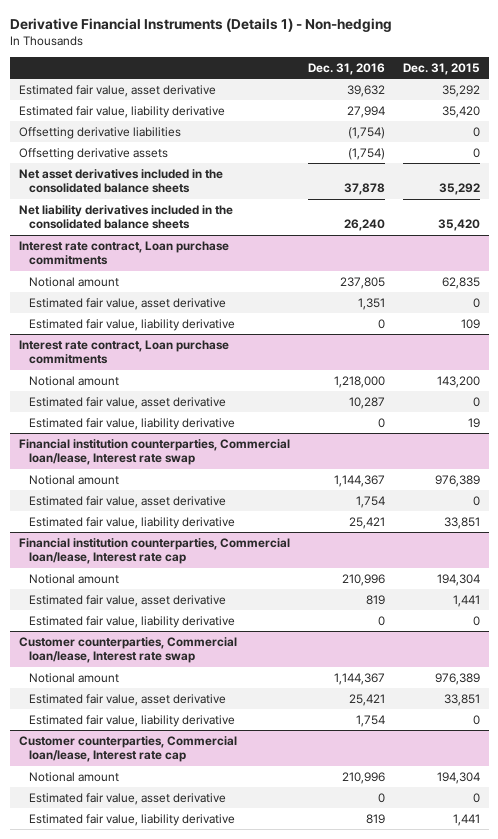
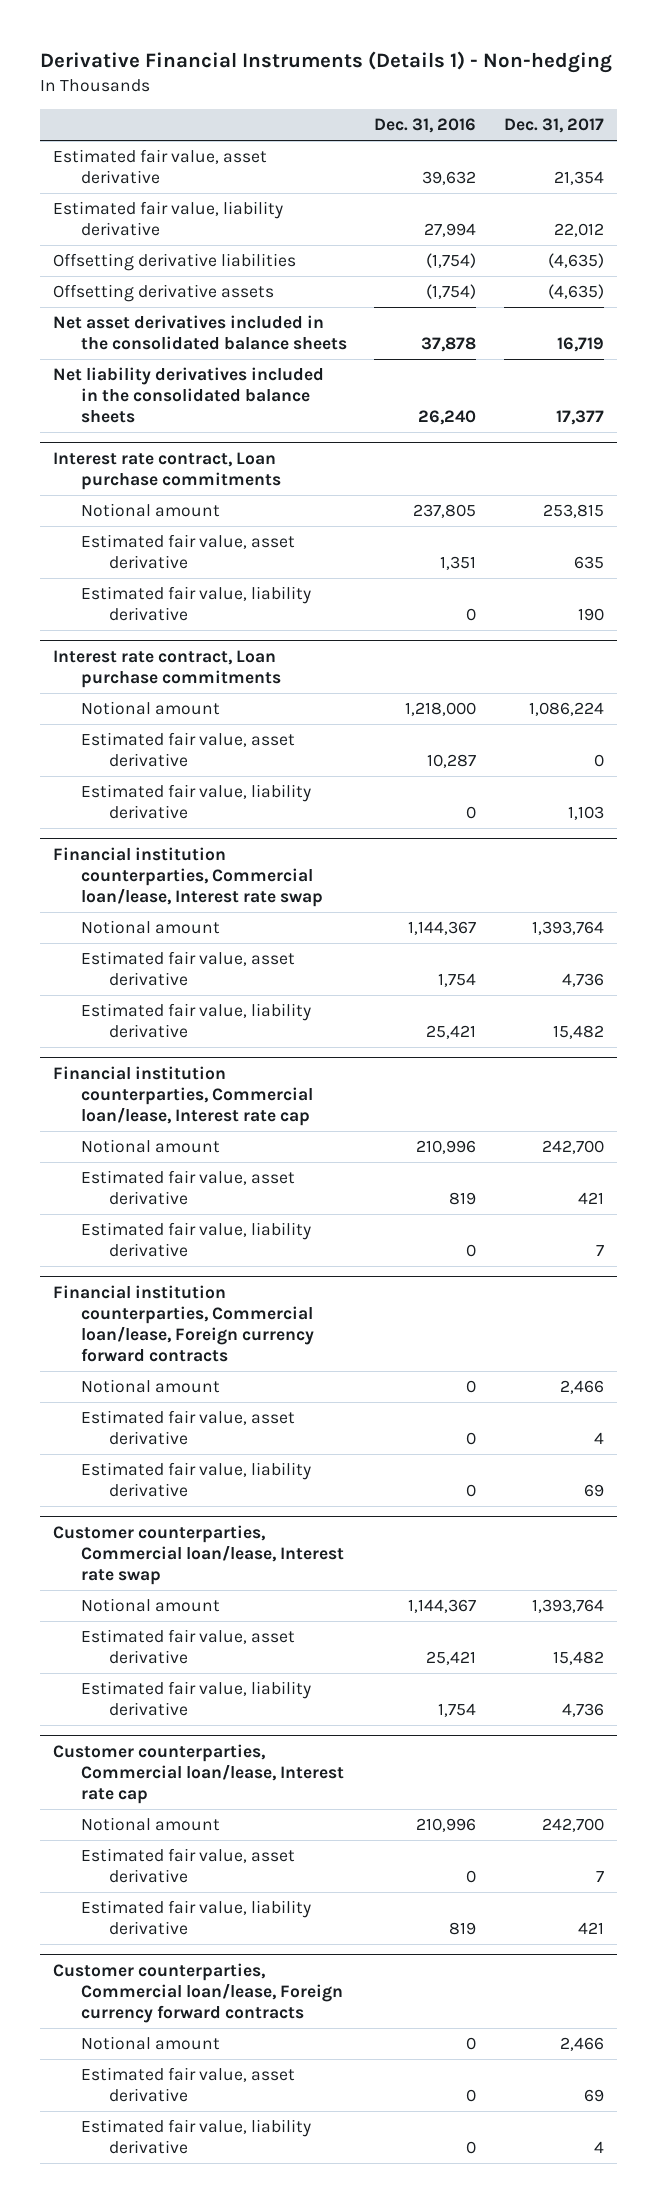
- | Dec. 31, 2016 | Dec. 31, 2015
+ | Dec. 31, 2016 | Dec. 31, 2017
+ Financial institution counterparties, Commercial loan/lease, Foreign currency forward contracts
+ Notional amount | 0 | 2,466
+ Estimated fair value, asset derivative | 0 | 4
+ Estimated fair value, liability derivative | 0 | 69
+ Customer counterparties, Commercial loan/lease, Foreign currency forward contracts
+ Notional amount | 0 | 2,466
+ Estimated fair value, asset derivative | 0 | 69
+ Estimated fair value, liability derivative | 0 | 4

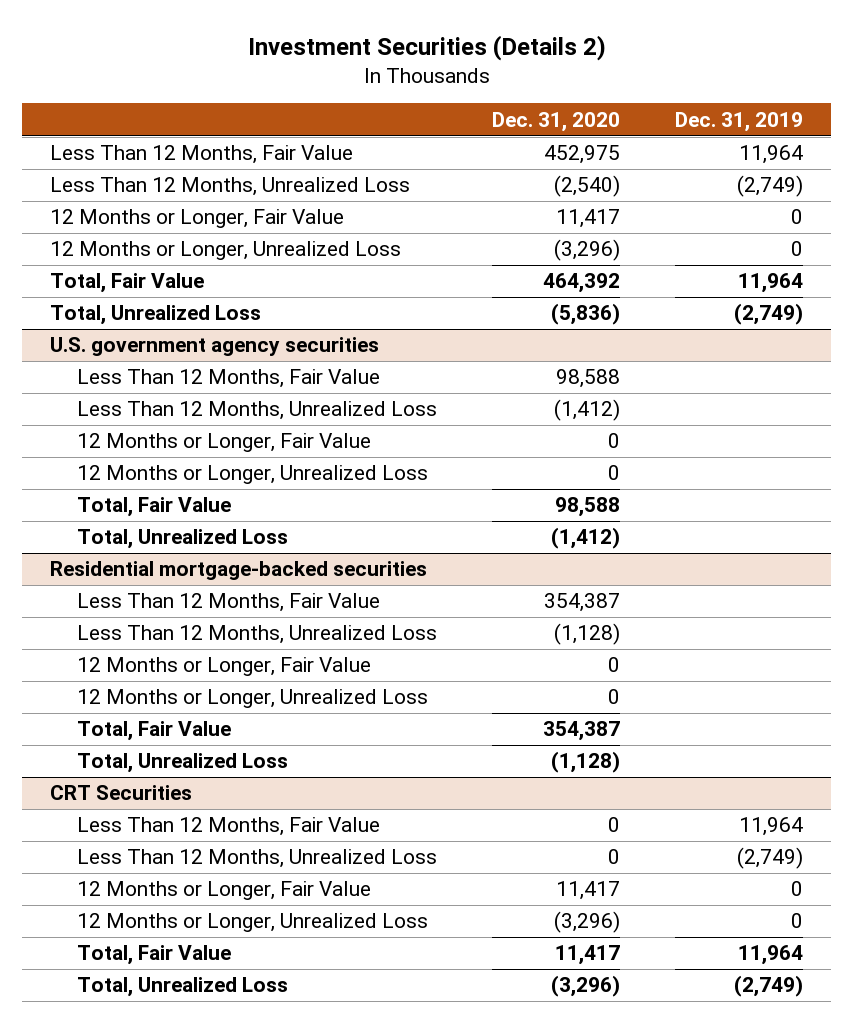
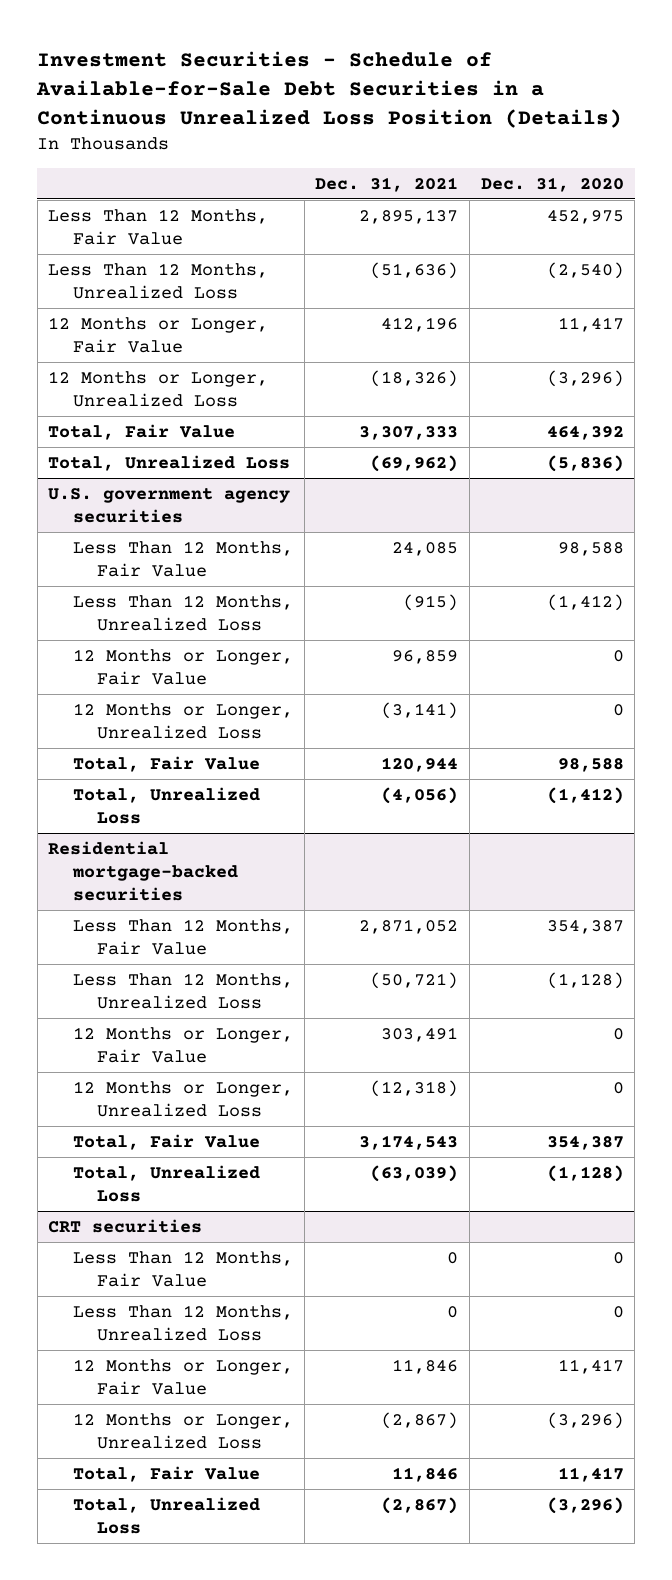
- Investment Securities (Details 2)
+ Investment Securities - Schedule of Available-for-Sale Debt Securities in a Continuous Unrealized Loss Position (Details)
- | Dec. 31, 2020 | Dec. 31, 2019
+ | Dec. 31, 2021 | Dec. 31, 2020
- CRT Securities
+ CRT securities

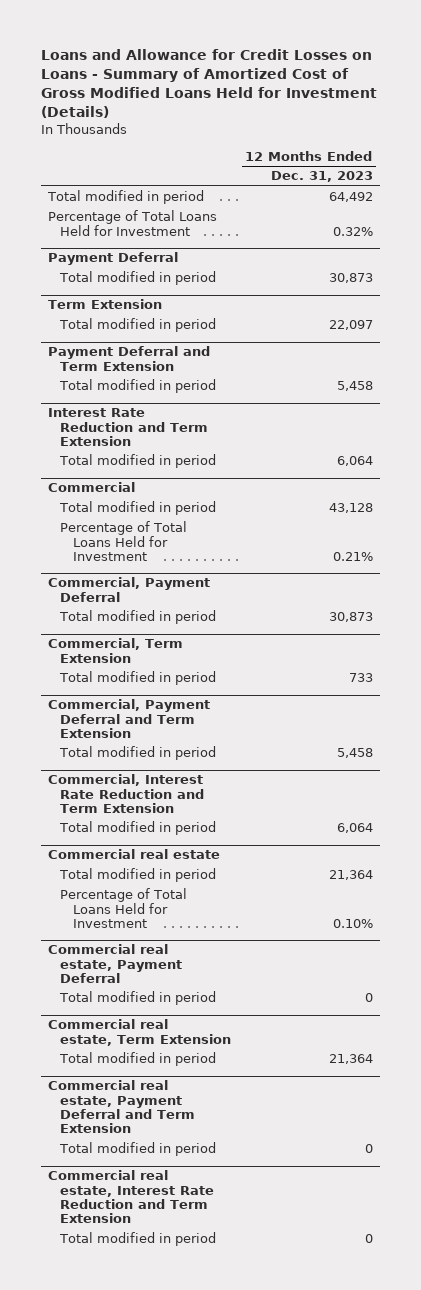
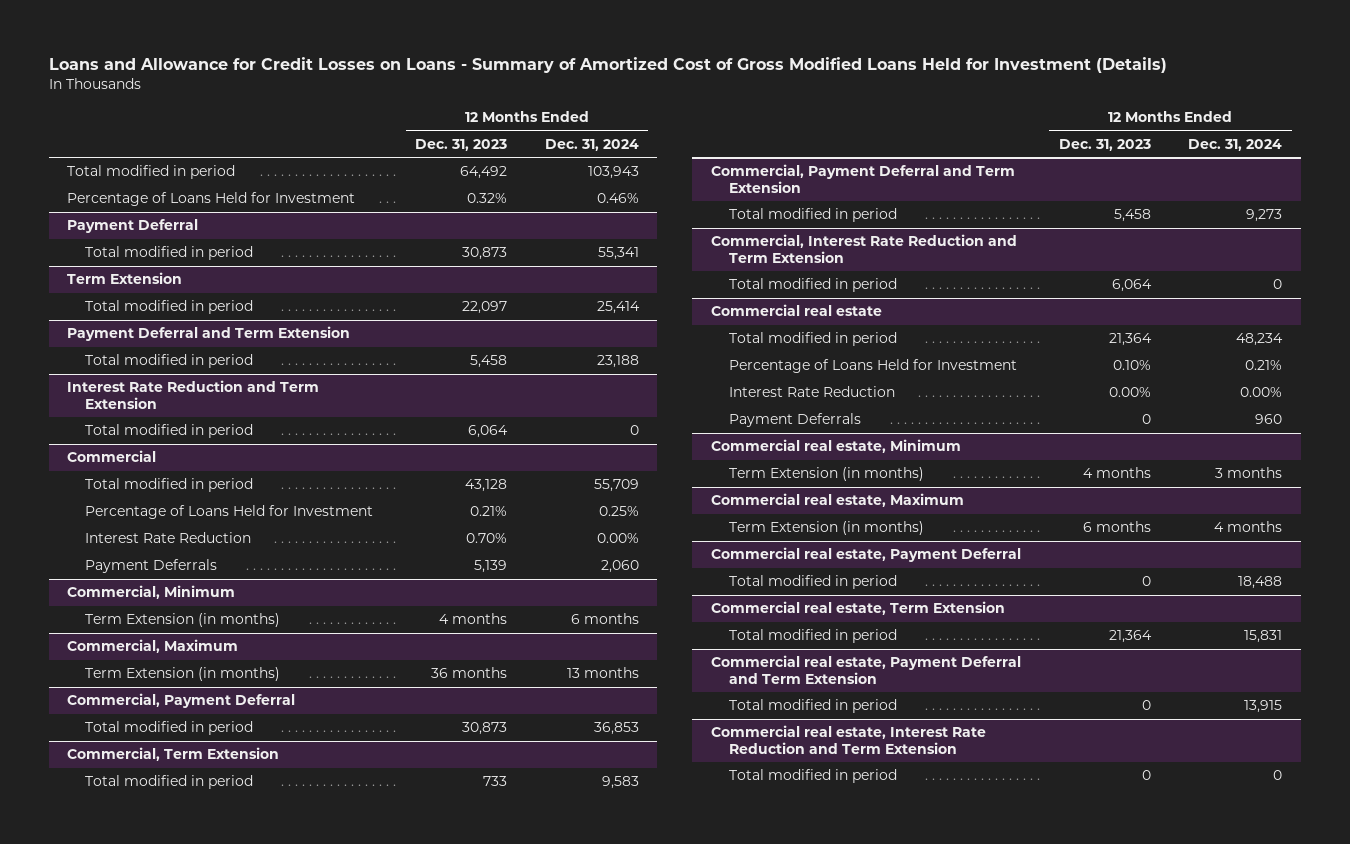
- | 12 Months Ended Dec. 31, 2023
+ | 12 Months Ended Dec. 31, 2023 | 12 Months Ended Dec. 31, 2024
- Percentage of Total Loans Held for Investment | 0.32%
+ Percentage of Loans Held for Investment | 0.32% | 0.46%
@ Commercial
- Percentage of Total Loans Held for Investment | 0.21%
+ Percentage of Loans Held for Investment | 0.21% | 0.25%
+ Interest Rate Reduction | 0.70% | 0.00%
+ Payment Deferrals | 5,139 | 2,060
+ Commercial, Minimum
+ Term Extension (in months) | 4 months | 6 months
+ Commercial, Maximum
+ Term Extension (in months) | 36 months | 13 months
@ Commercial real estate
- Percentage of Total Loans Held for Investment | 0.10%
+ Percentage of Loans Held for Investment | 0.10% | 0.21%
+ Interest Rate Reduction | 0.00% | 0.00%
+ Payment Deferrals | 0 | 960
+ Commercial real estate, Minimum
+ Term Extension (in months) | 4 months | 3 months
+ Commercial real estate, Maximum
+ Term Extension (in months) | 6 months | 4 months

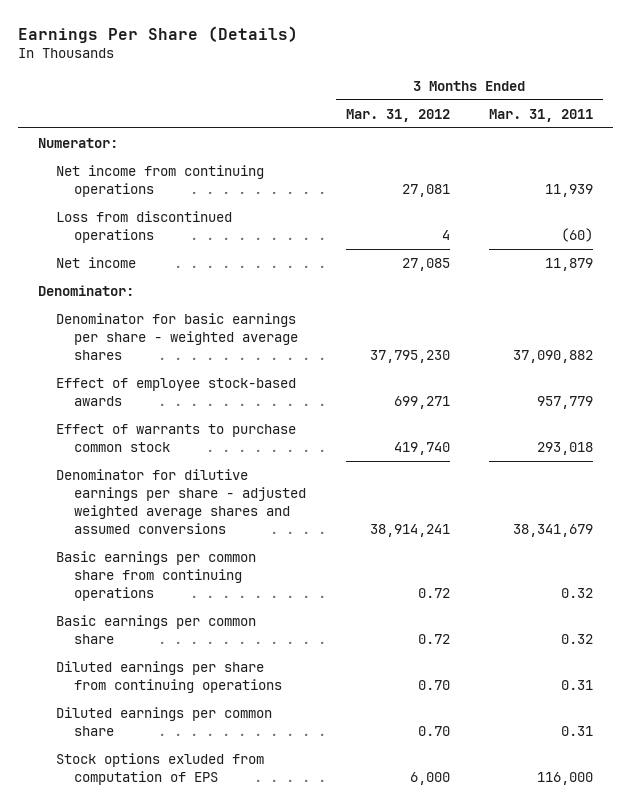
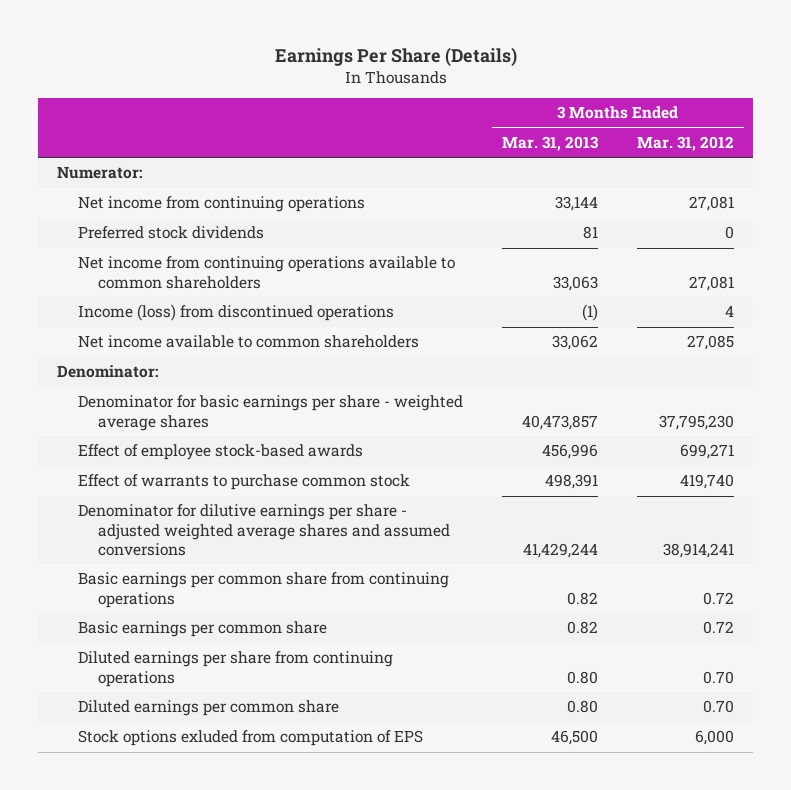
- | 3 Months Ended Mar. 31, 2012 | 3 Months Ended Mar. 31, 2011
+ | 3 Months Ended Mar. 31, 2013 | 3 Months Ended Mar. 31, 2012
- Loss from discontinued operations | 4 | (60)
- Net income | 27,085 | 11,879
+ Preferred stock dividends | 81 | 0
+ Net income from continuing operations available to common shareholders | 33,063 | 27,081
+ Income (loss) from discontinued operations | (1) | 4
+ Net income available to common shareholders | 33,062 | 27,085

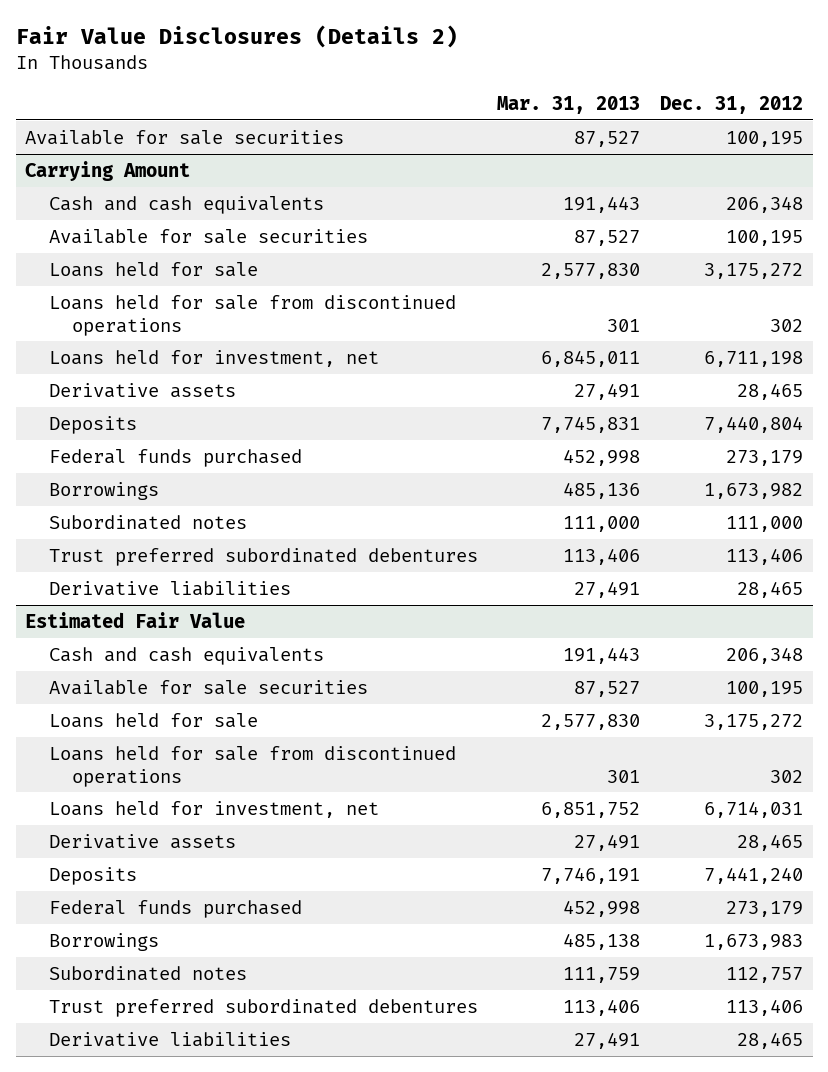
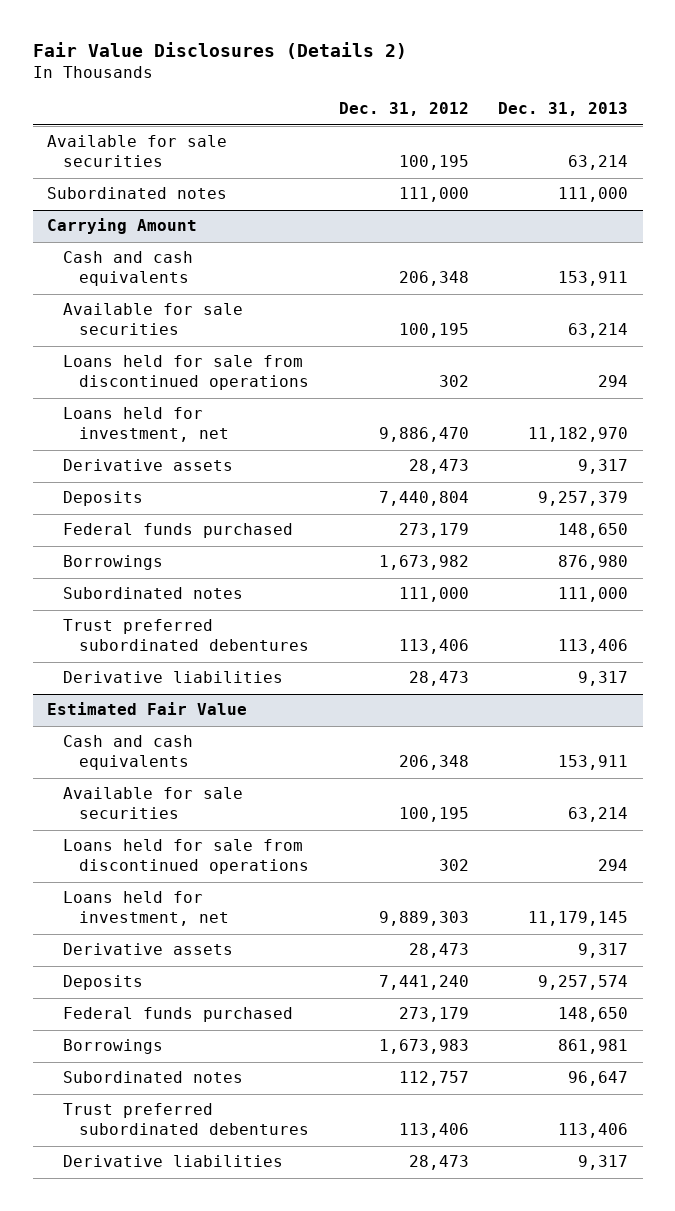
- | Mar. 31, 2013 | Dec. 31, 2012
+ | Dec. 31, 2012 | Dec. 31, 2013
+ Subordinated notes | 111,000 | 111,000
@ Carrying Amount
- Loans held for sale | 2,577,830 | 3,175,272
- Loans held for investment, net | 6,845,011 | 6,711,198
- Derivative assets | 27,491 | 28,465
+ Loans held for investment, net | 9,886,470 | 11,182,970
+ Derivative assets | 28,473 | 9,317
- Derivative liabilities | 27,491 | 28,465
+ Derivative liabilities | 28,473 | 9,317
@ Estimated Fair Value
- Loans held for sale | 2,577,830 | 3,175,272
- Loans held for investment, net | 6,851,752 | 6,714,031
- Derivative assets | 27,491 | 28,465
+ Loans held for investment, net | 9,889,303 | 11,179,145
+ Derivative assets | 28,473 | 9,317
- Derivative liabilities | 27,491 | 28,465
+ Derivative liabilities | 28,473 | 9,317

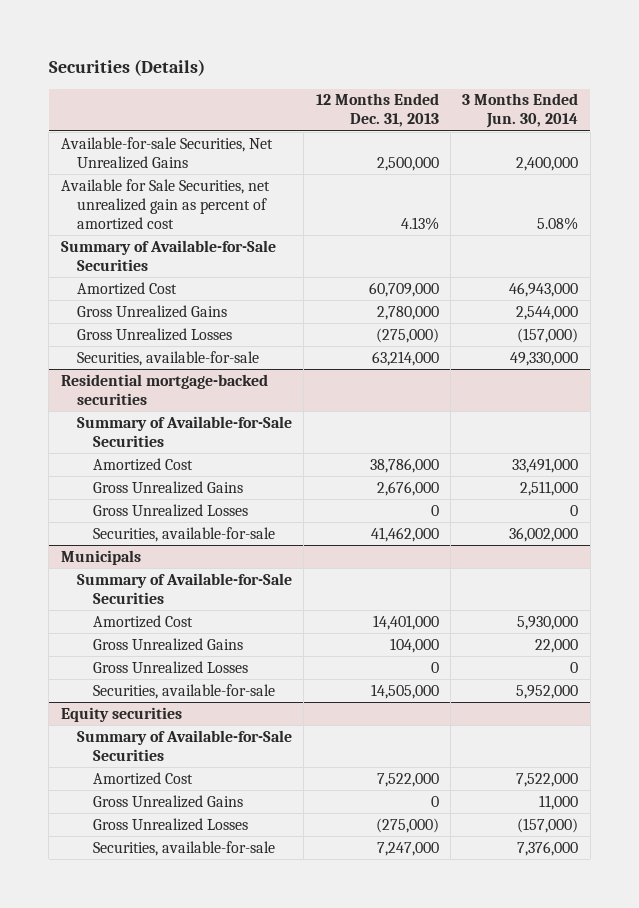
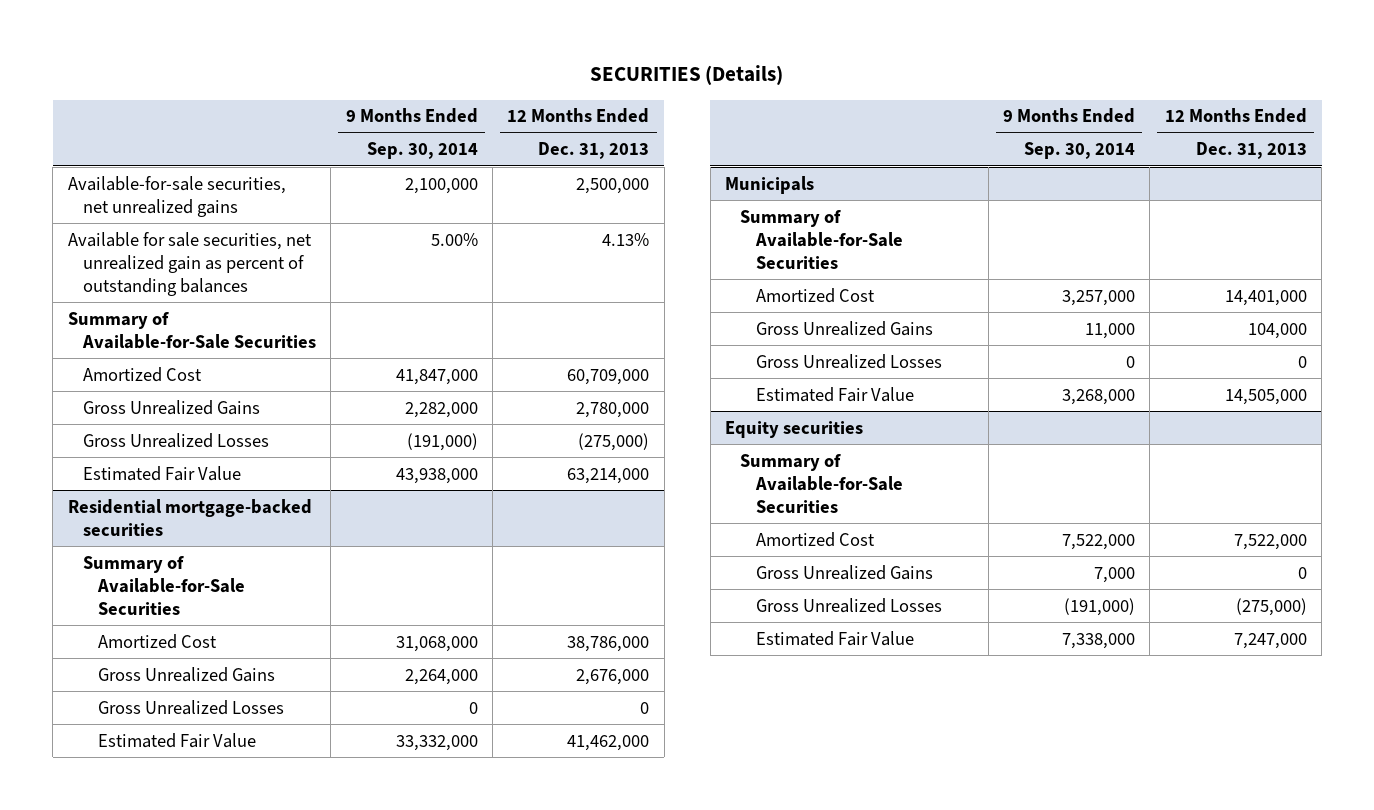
- Securities (Details)
+ SECURITIES (Details)
- | 12 Months Ended Dec. 31, 2013 | 3 Months Ended Jun. 30, 2014
+ | 9 Months Ended Sep. 30, 2014 | 12 Months Ended Dec. 31, 2013
- Available-for-sale Securities, Net Unrealized Gains | 2,500,000 | 2,400,000
- Available for Sale Securities, net unrealized gain as percent of amortized cost | 4.13% | 5.08%
+ Available-for-sale securities, net unrealized gains | 2,100,000 | 2,500,000
+ Available for sale securities, net unrealized gain as percent of outstanding balances | 5.00% | 4.13%
- Securities, available-for-sale | 63,214,000 | 49,330,000
+ Estimated Fair Value | 43,938,000 | 63,214,000
@ Residential mortgage-backed securities
- Securities, available-for-sale | 41,462,000 | 36,002,000
+ Estimated Fair Value | 33,332,000 | 41,462,000
@ Municipals
- Securities, available-for-sale | 14,505,000 | 5,952,000
+ Estimated Fair Value | 3,268,000 | 14,505,000
@ Equity securities
- Securities, available-for-sale | 7,247,000 | 7,376,000
+ Estimated Fair Value | 7,338,000 | 7,247,000

